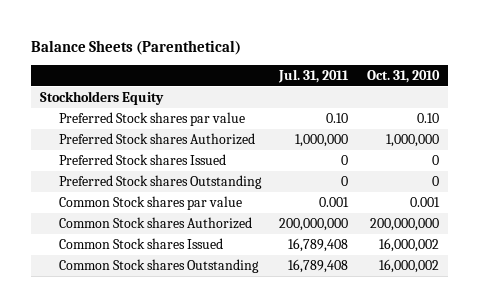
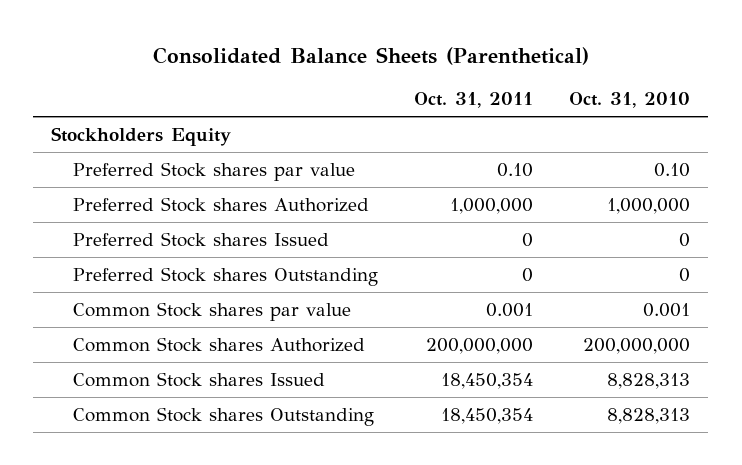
- Balance Sheets (Parenthetical)
+ Consolidated Balance Sheets (Parenthetical)
- | Jul. 31, 2011 | Oct. 31, 2010
+ | Oct. 31, 2011 | Oct. 31, 2010
- Common Stock shares Issued | 16,789,408 | 16,000,002
- Common Stock shares Outstanding | 16,789,408 | 16,000,002
+ Common Stock shares Issued | 18,450,354 | 8,828,313
+ Common Stock shares Outstanding | 18,450,354 | 8,828,313

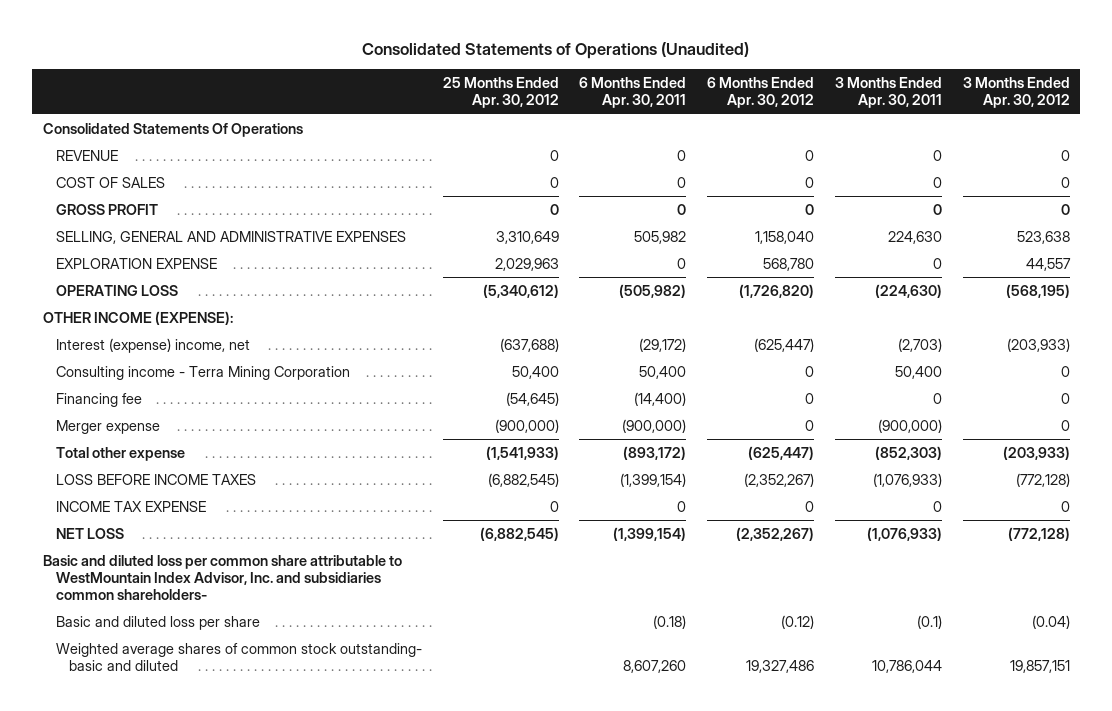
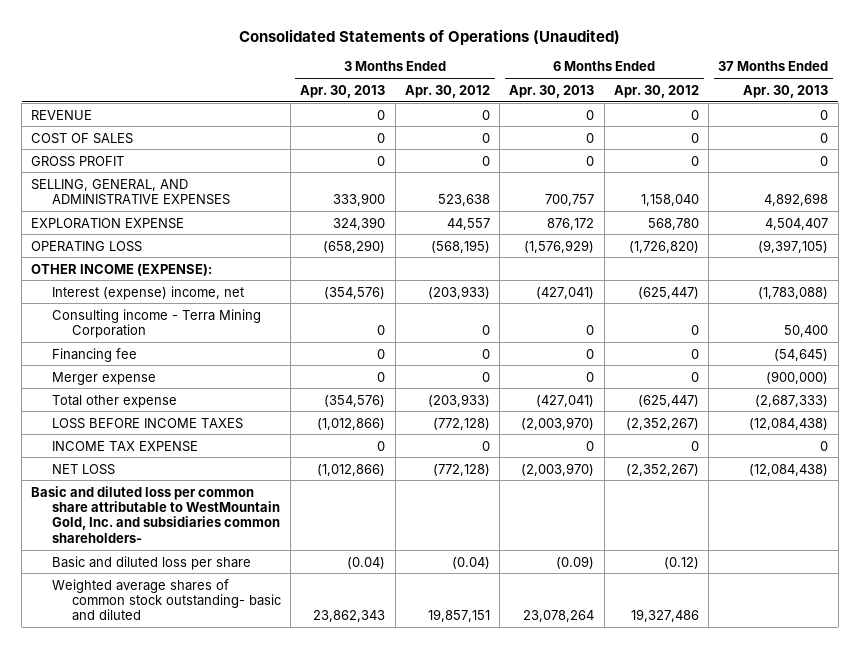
- | 25 Months Ended Apr. 30, 2012 | 6 Months Ended Apr. 30, 2011 | 6 Months Ended Apr. 30, 2012 | 3 Months Ended Apr. 30, 2011 | 3 Months Ended Apr. 30, 2012
+ | 3 Months Ended Apr. 30, 2013 | 3 Months Ended Apr. 30, 2012 | 6 Months Ended Apr. 30, 2013 | 6 Months Ended Apr. 30, 2012 | 37 Months Ended Apr. 30, 2013
- Consolidated Statements Of Operations
- SELLING, GENERAL AND ADMINISTRATIVE EXPENSES | 3,310,649 | 505,982 | 1,158,040 | 224,630 | 523,638
+ SELLING, GENERAL, AND ADMINISTRATIVE EXPENSES | 333,900 | 523,638 | 700,757 | 1,158,040 | 4,892,698
- Basic and diluted loss per common share attributable to WestMountain Index Advisor, Inc. and subsidiaries common shareholders-
+ Basic and diluted loss per common share attributable to WestMountain Gold, Inc. and subsidiaries common shareholders-

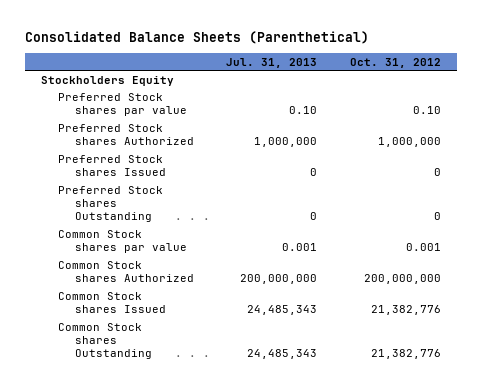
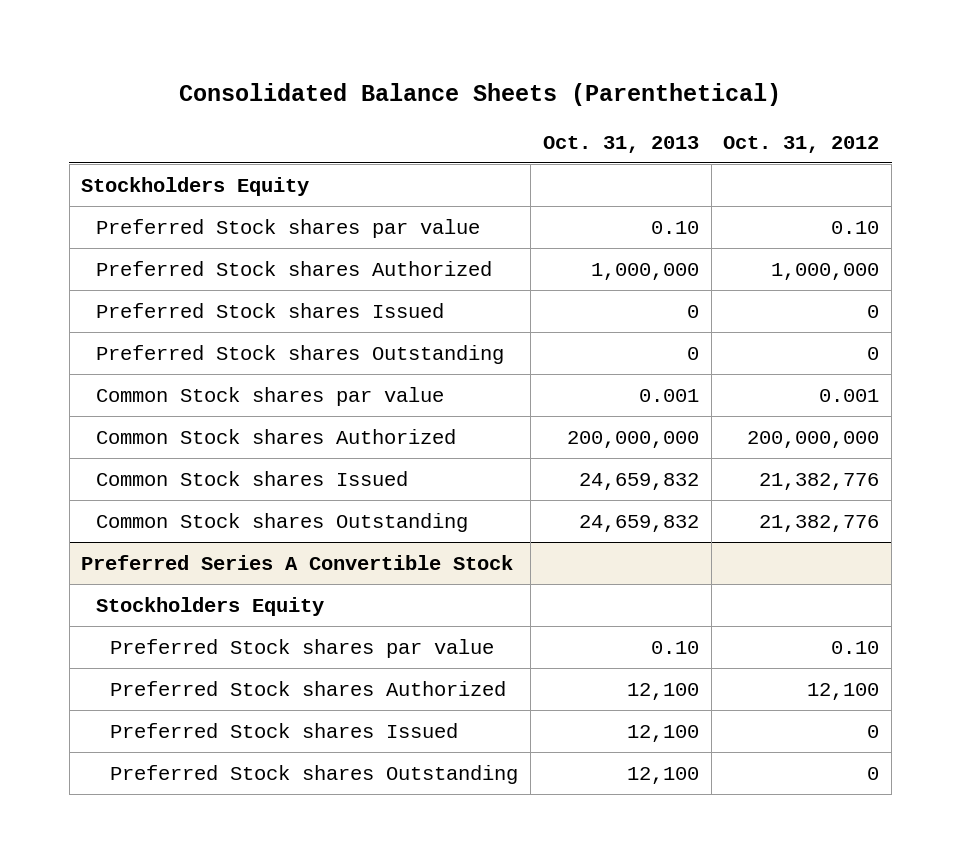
- | Jul. 31, 2013 | Oct. 31, 2012
+ | Oct. 31, 2013 | Oct. 31, 2012
+ Preferred Series A Convertible Stock
+ Stockholders Equity
+ Preferred Stock shares par value | 0.10 | 0.10
+ Preferred Stock shares Authorized | 12,100 | 12,100
+ Preferred Stock shares Issued | 12,100 | 0
+ Preferred Stock shares Outstanding | 12,100 | 0

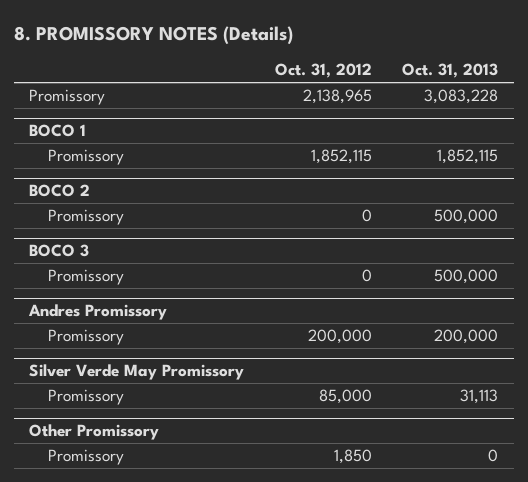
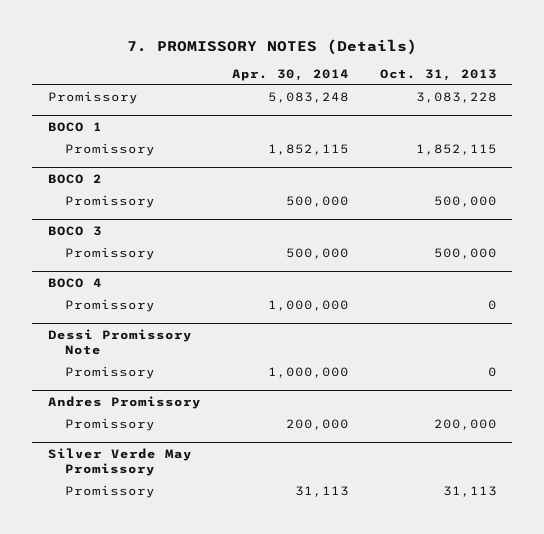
- 8. PROMISSORY NOTES (Details)
+ 7. PROMISSORY NOTES (Details)
- | Oct. 31, 2012 | Oct. 31, 2013
+ | Apr. 30, 2014 | Oct. 31, 2013
+ BOCO 4
+ Promissory | 1,000,000 | 0
+ Dessi Promissory Note
+ Promissory | 1,000,000 | 0
- Other Promissory
- Promissory | 1,850 | 0

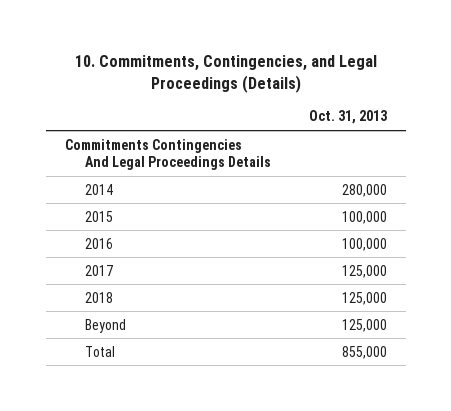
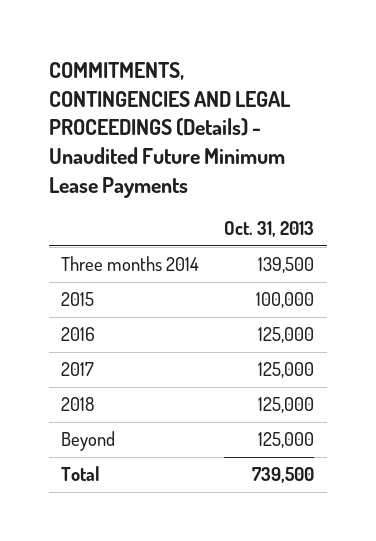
- 10. Commitments, Contingencies, and Legal Proceedings (Details)
+ COMMITMENTS, CONTINGENCIES AND LEGAL PROCEEDINGS (Details) - Unaudited Future Minimum Lease Payments
- Commitments Contingencies And Legal Proceedings Details
- 2014 | 280,000
+ Three months 2014 | 139,500
- 2016 | 100,000
+ 2016 | 125,000
- Total | 855,000
+ Total | 739,500

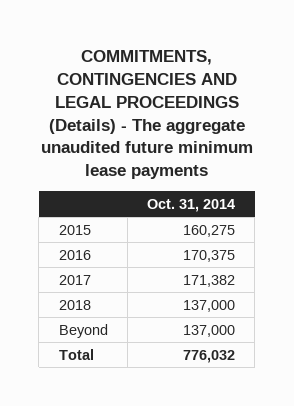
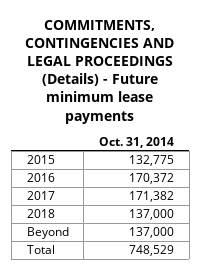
- COMMITMENTS, CONTINGENCIES AND LEGAL PROCEEDINGS (Details) - The aggregate unaudited future minimum lease payments
+ COMMITMENTS, CONTINGENCIES AND LEGAL PROCEEDINGS (Details) - Future minimum lease payments
- 2015 | 160,275
- 2016 | 170,375
+ 2015 | 132,775
+ 2016 | 170,372
- Total | 776,032
+ Total | 748,529

